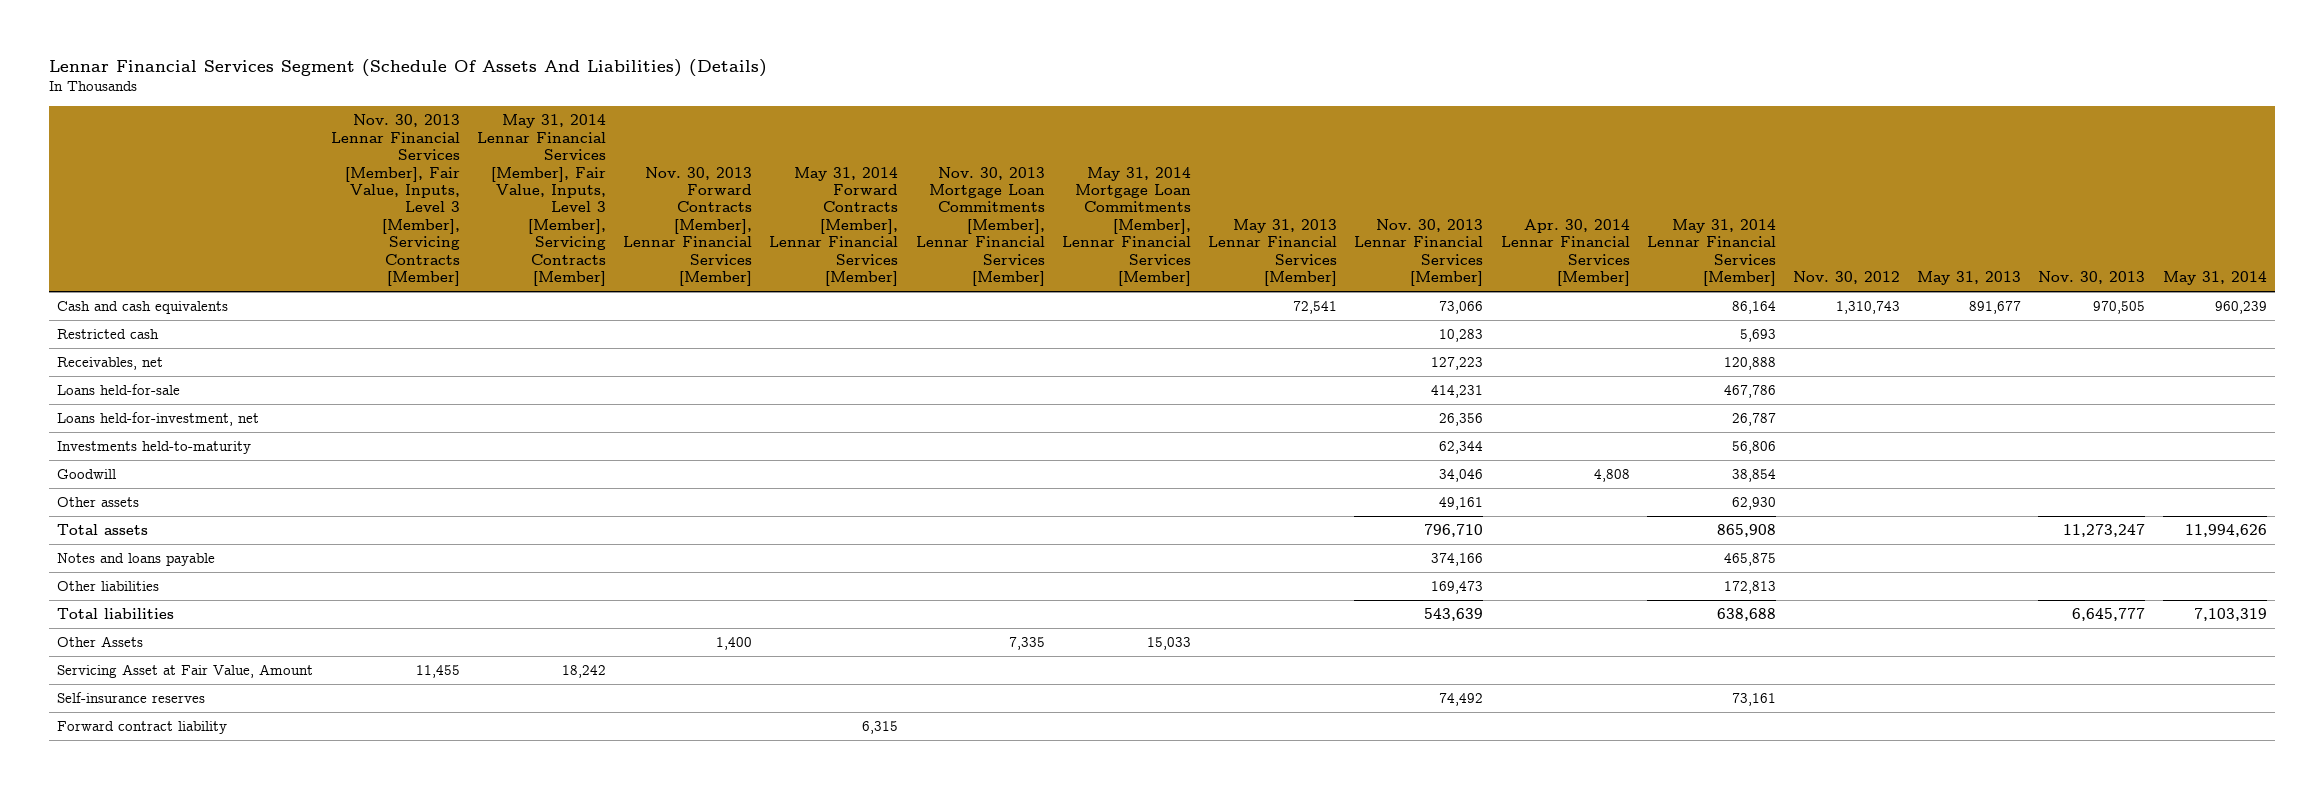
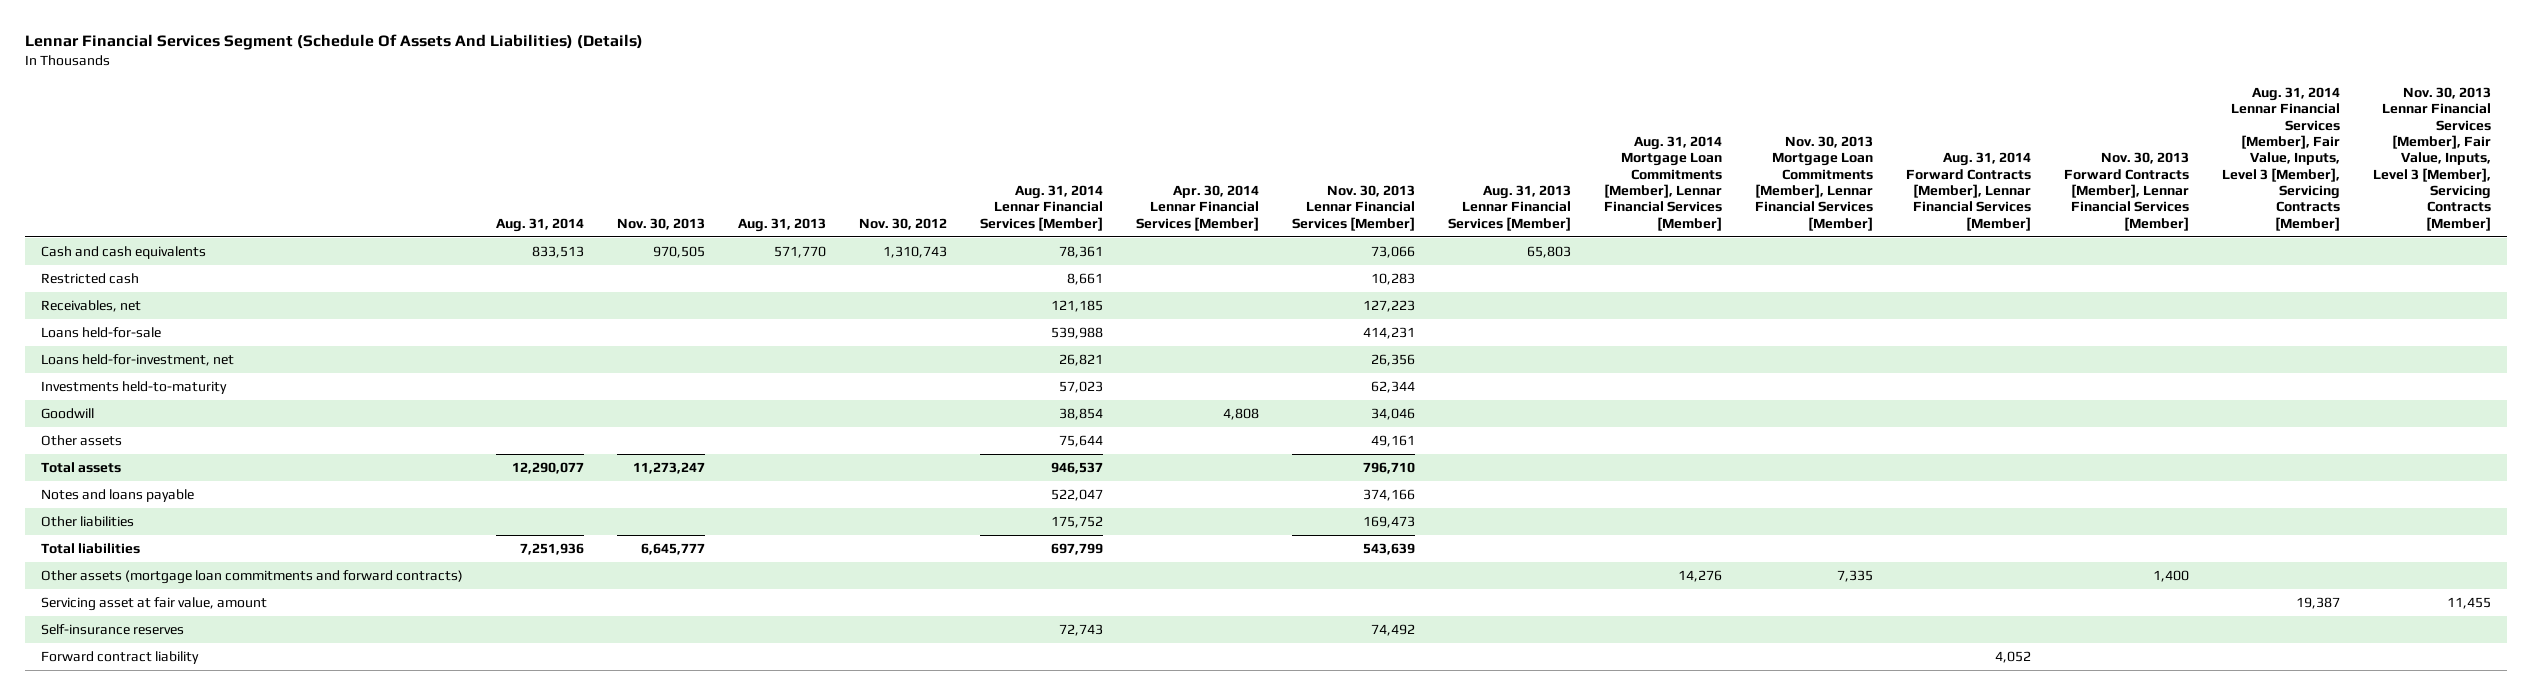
- | Nov. 30, 2013 Lennar Financial Services [Member], Fair Value, Inputs, Level 3 [Member], Servicing Contracts [Member] | May 31, 2014 Lennar Financial Services [Member], Fair Value, Inputs, Level 3 [Member], Servicing Contracts [Member] | Nov. 30, 2013 Forward Contracts [Member], Lennar Financial Services [Member] | May 31, 2014 Forward Contracts [Member], Lennar Financial Services [Member] | Nov. 30, 2013 Mortgage Loan Commitments [Member], Lennar Financial Services [Member] | May 31, 2014 Mortgage Loan Commitments [Member], Lennar Financial Services [Member] | May 31, 2013 Lennar Financial Services [Member] | Nov. 30, 2013 Lennar Financial Services [Member] | Apr. 30, 2014 Lennar Financial Services [Member] | May 31, 2014 Lennar Financial Services [Member] | Nov. 30, 2012 | May 31, 2013 | Nov. 30, 2013 | May 31, 2014
+ | Aug. 31, 2014 | Nov. 30, 2013 | Aug. 31, 2013 | Nov. 30, 2012 | Aug. 31, 2014 Lennar Financial Services [Member] | Apr. 30, 2014 Lennar Financial Services [Member] | Nov. 30, 2013 Lennar Financial Services [Member] | Aug. 31, 2013 Lennar Financial Services [Member] | Aug. 31, 2014 Mortgage Loan Commitments [Member], Lennar Financial Services [Member] | Nov. 30, 2013 Mortgage Loan Commitments [Member], Lennar Financial Services [Member] | Aug. 31, 2014 Forward Contracts [Member], Lennar Financial Services [Member] | Nov. 30, 2013 Forward Contracts [Member], Lennar Financial Services [Member] | Aug. 31, 2014 Lennar Financial Services [Member], Fair Value, Inputs, Level 3 [Member], Servicing Contracts [Member] | Nov. 30, 2013 Lennar Financial Services [Member], Fair Value, Inputs, Level 3 [Member], Servicing Contracts [Member]
- Other Assets | | | 1,400 | | 7,335 | 15,033 | | | | | | | |
- Servicing Asset at Fair Value, Amount | 11,455 | 18,242 | | | | | | | | | | | |
+ Other assets (mortgage loan commitments and forward contracts) | | | | | | | | | 14,276 | 7,335 | | 1,400 | |
+ Servicing asset at fair value, amount | | | | | | | | | | | | | 19,387 | 11,455

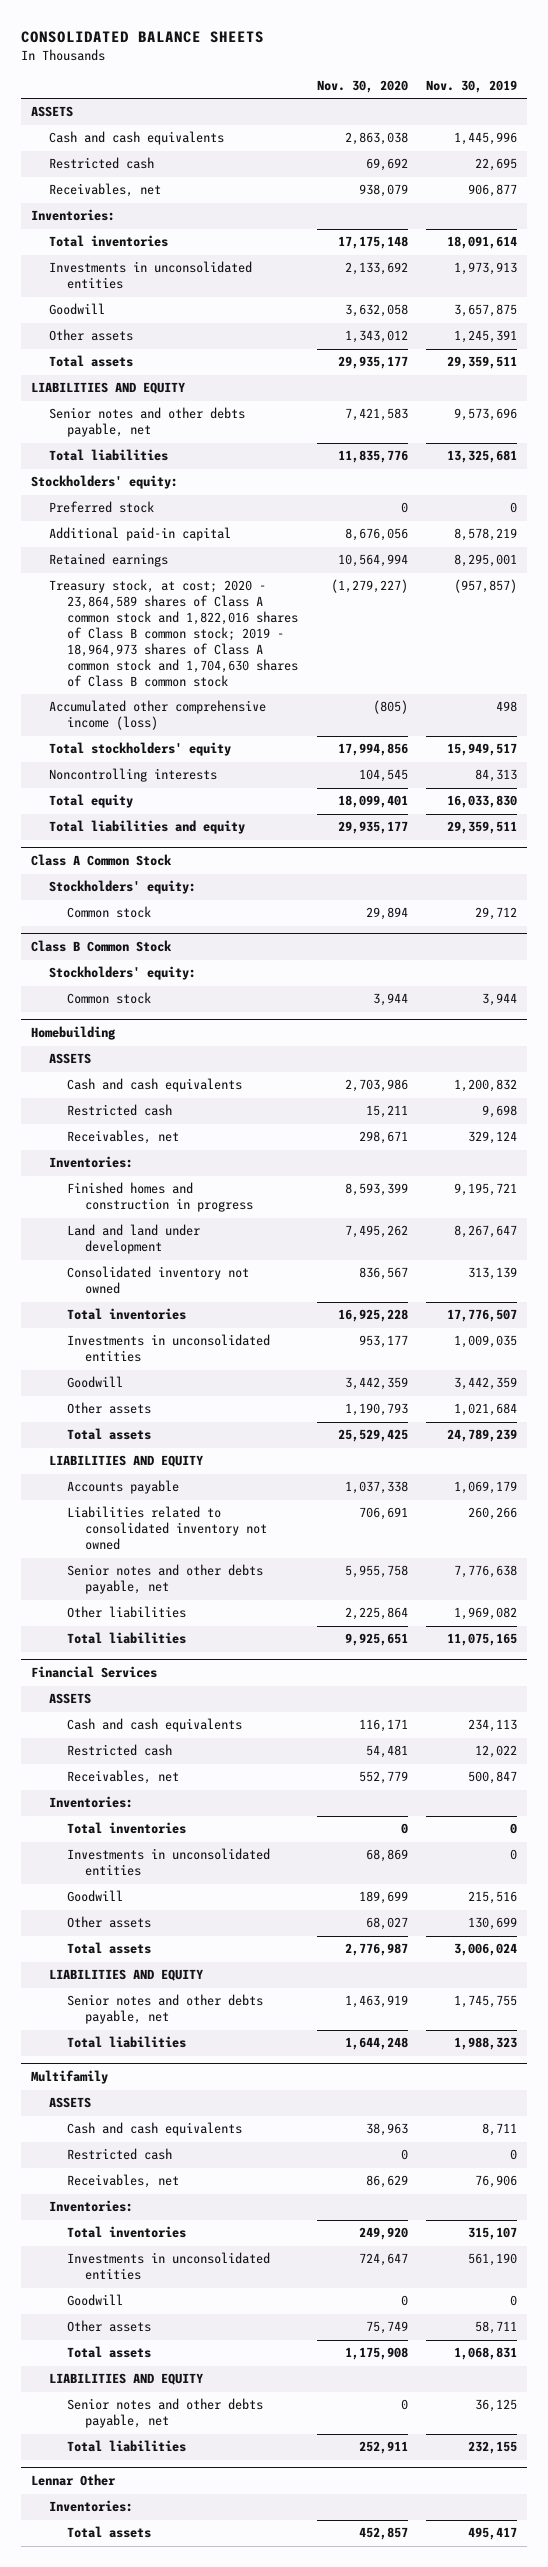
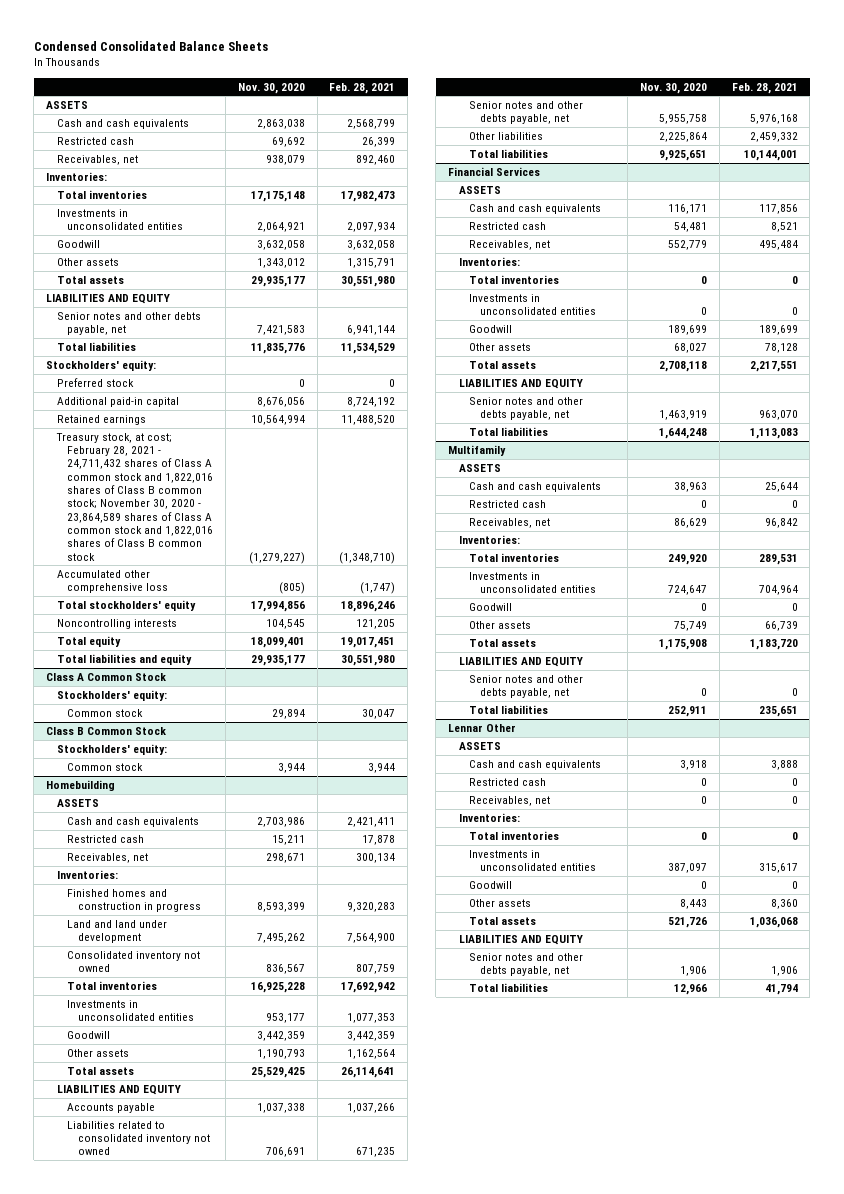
- CONSOLIDATED BALANCE SHEETS
+ Condensed Consolidated Balance Sheets
- | Nov. 30, 2020 | Nov. 30, 2019
+ | Nov. 30, 2020 | Feb. 28, 2021
- Investments in unconsolidated entities | 2,133,692 | 1,973,913
+ Investments in unconsolidated entities | 2,064,921 | 2,097,934
- Treasury stock, at cost; 2020 - 23,864,589 shares of Class A common stock and 1,822,016 shares of Class B common stock; 2019 - 18,964,973 shares of Class A common stock and 1,704,630 shares of Class B common stock | (1,279,227) | (957,857)
- Accumulated other comprehensive income (loss) | (805) | 498
+ Treasury stock, at cost; February 28, 2021 - 24,711,432 shares of Class A common stock and 1,822,016 shares of Class B common stock; November 30, 2020 - 23,864,589 shares of Class A common stock and 1,822,016 shares of Class B common stock | (1,279,227) | (1,348,710)
+ Accumulated other comprehensive loss | (805) | (1,747)
@ Financial Services
- Investments in unconsolidated entities | 68,869 | 0
+ Investments in unconsolidated entities | 0 | 0
- Total assets | 2,776,987 | 3,006,024
+ Total assets | 2,708,118 | 2,217,551
@ Lennar Other
+ ASSETS
+ Cash and cash equivalents | 3,918 | 3,888
+ Restricted cash | 0 | 0
+ Receivables, net | 0 | 0
- Total assets | 452,857 | 495,417
+ Total inventories | 0 | 0
+ Investments in unconsolidated entities | 387,097 | 315,617
+ Goodwill | 0 | 0
+ Other assets | 8,443 | 8,360
+ Total assets | 521,726 | 1,036,068
+ LIABILITIES AND EQUITY
+ Senior notes and other debts payable, net | 1,906 | 1,906
+ Total liabilities | 12,966 | 41,794

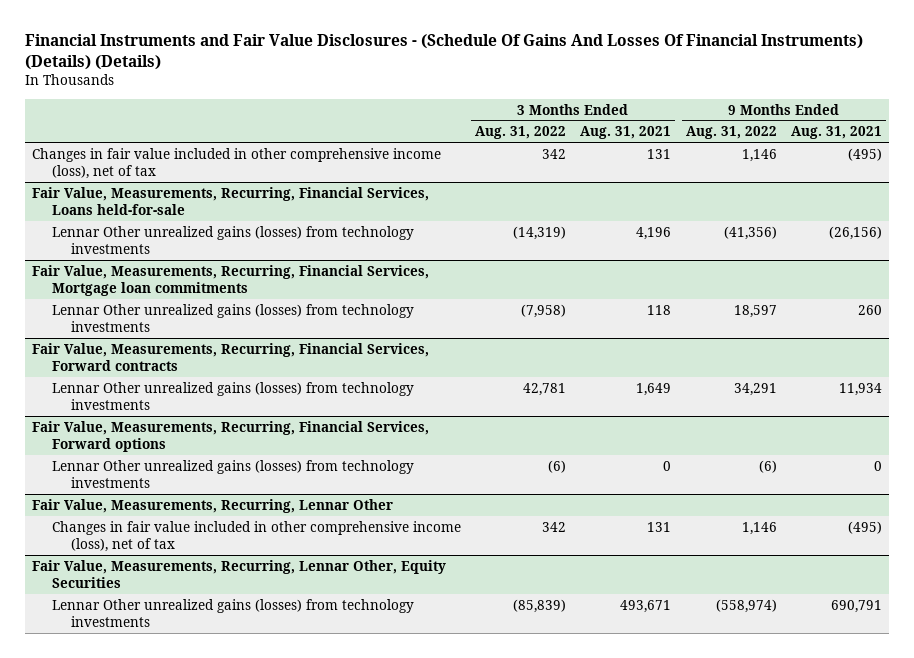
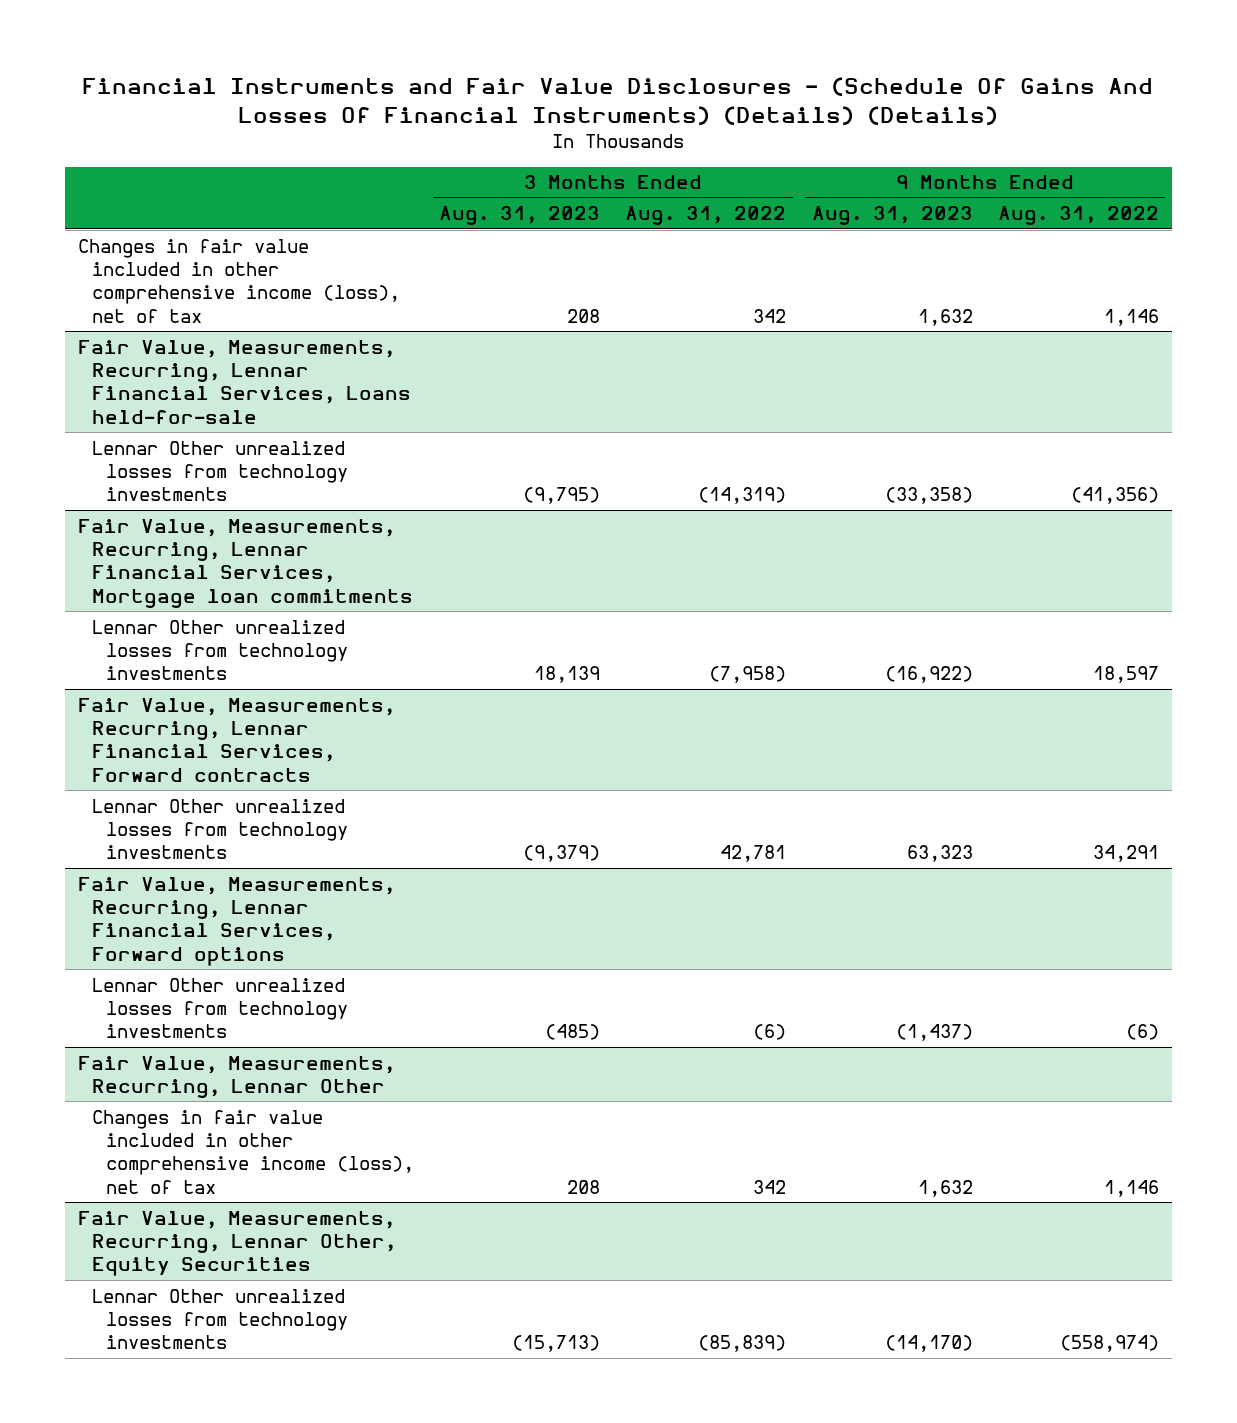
- | 3 Months Ended Aug. 31, 2022 | 3 Months Ended Aug. 31, 2021 | 9 Months Ended Aug. 31, 2022 | 9 Months Ended Aug. 31, 2021
+ | 3 Months Ended Aug. 31, 2023 | 3 Months Ended Aug. 31, 2022 | 9 Months Ended Aug. 31, 2023 | 9 Months Ended Aug. 31, 2022
- Fair Value, Measurements, Recurring, Financial Services, Loans held-for-sale
- Lennar Other unrealized gains (losses) from technology investments | (14,319) | 4,196 | (41,356) | (26,156)
- Fair Value, Measurements, Recurring, Financial Services, Mortgage loan commitments
- Lennar Other unrealized gains (losses) from technology investments | (7,958) | 118 | 18,597 | 260
- Fair Value, Measurements, Recurring, Financial Services, Forward contracts
- Lennar Other unrealized gains (losses) from technology investments | 42,781 | 1,649 | 34,291 | 11,934
- Fair Value, Measurements, Recurring, Financial Services, Forward options
- Lennar Other unrealized gains (losses) from technology investments | (6) | 0 | (6) | 0
+ Fair Value, Measurements, Recurring, Lennar Financial Services, Loans held-for-sale
+ Lennar Other unrealized losses from technology investments | (9,795) | (14,319) | (33,358) | (41,356)
+ Fair Value, Measurements, Recurring, Lennar Financial Services, Mortgage loan commitments
+ Lennar Other unrealized losses from technology investments | 18,139 | (7,958) | (16,922) | 18,597
+ Fair Value, Measurements, Recurring, Lennar Financial Services, Forward contracts
+ Lennar Other unrealized losses from technology investments | (9,379) | 42,781 | 63,323 | 34,291
+ Fair Value, Measurements, Recurring, Lennar Financial Services, Forward options
+ Lennar Other unrealized losses from technology investments | (485) | (6) | (1,437) | (6)
@ Fair Value, Measurements, Recurring, Lennar Other, Equity Securities
- Lennar Other unrealized gains (losses) from technology investments | (85,839) | 493,671 | (558,974) | 690,791
+ Lennar Other unrealized losses from technology investments | (15,713) | (85,839) | (14,170) | (558,974)

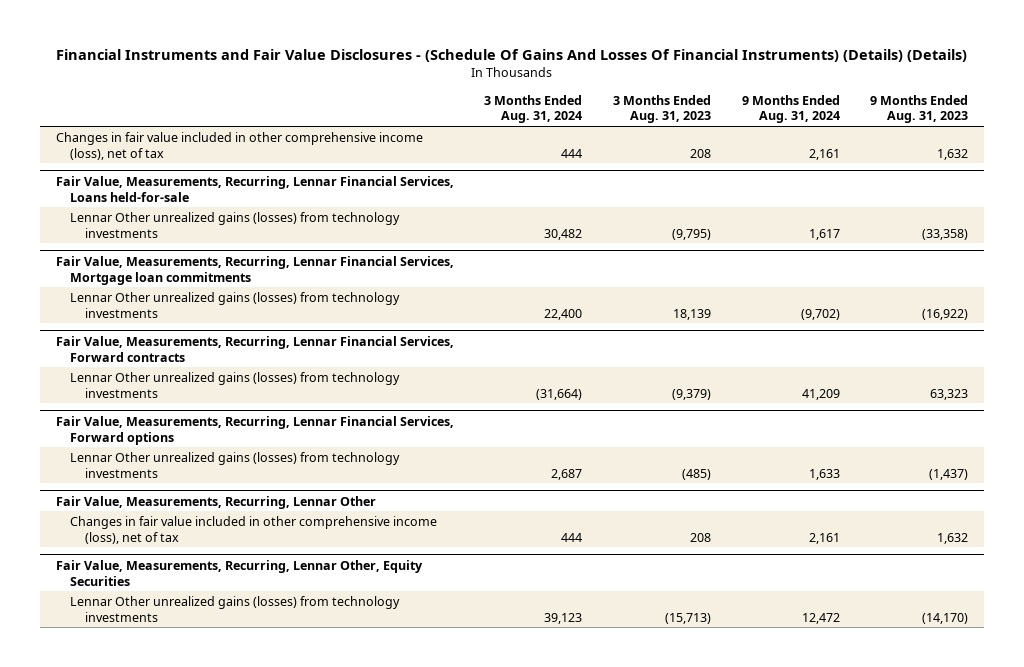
- | 3 Months Ended Aug. 31, 2023 | 3 Months Ended Aug. 31, 2022 | 9 Months Ended Aug. 31, 2023 | 9 Months Ended Aug. 31, 2022
+ | 3 Months Ended Aug. 31, 2024 | 3 Months Ended Aug. 31, 2023 | 9 Months Ended Aug. 31, 2024 | 9 Months Ended Aug. 31, 2023
@ Fair Value, Measurements, Recurring, Lennar Financial Services, Loans held-for-sale
- Lennar Other unrealized losses from technology investments | (9,795) | (14,319) | (33,358) | (41,356)
+ Lennar Other unrealized gains (losses) from technology investments | 30,482 | (9,795) | 1,617 | (33,358)
@ Fair Value, Measurements, Recurring, Lennar Financial Services, Mortgage loan commitments
- Lennar Other unrealized losses from technology investments | 18,139 | (7,958) | (16,922) | 18,597
+ Lennar Other unrealized gains (losses) from technology investments | 22,400 | 18,139 | (9,702) | (16,922)
@ Fair Value, Measurements, Recurring, Lennar Financial Services, Forward contracts
- Lennar Other unrealized losses from technology investments | (9,379) | 42,781 | 63,323 | 34,291
+ Lennar Other unrealized gains (losses) from technology investments | (31,664) | (9,379) | 41,209 | 63,323
@ Fair Value, Measurements, Recurring, Lennar Financial Services, Forward options
- Lennar Other unrealized losses from technology investments | (485) | (6) | (1,437) | (6)
+ Lennar Other unrealized gains (losses) from technology investments | 2,687 | (485) | 1,633 | (1,437)
@ Fair Value, Measurements, Recurring, Lennar Other, Equity Securities
- Lennar Other unrealized losses from technology investments | (15,713) | (85,839) | (14,170) | (558,974)
+ Lennar Other unrealized gains (losses) from technology investments | 39,123 | (15,713) | 12,472 | (14,170)

